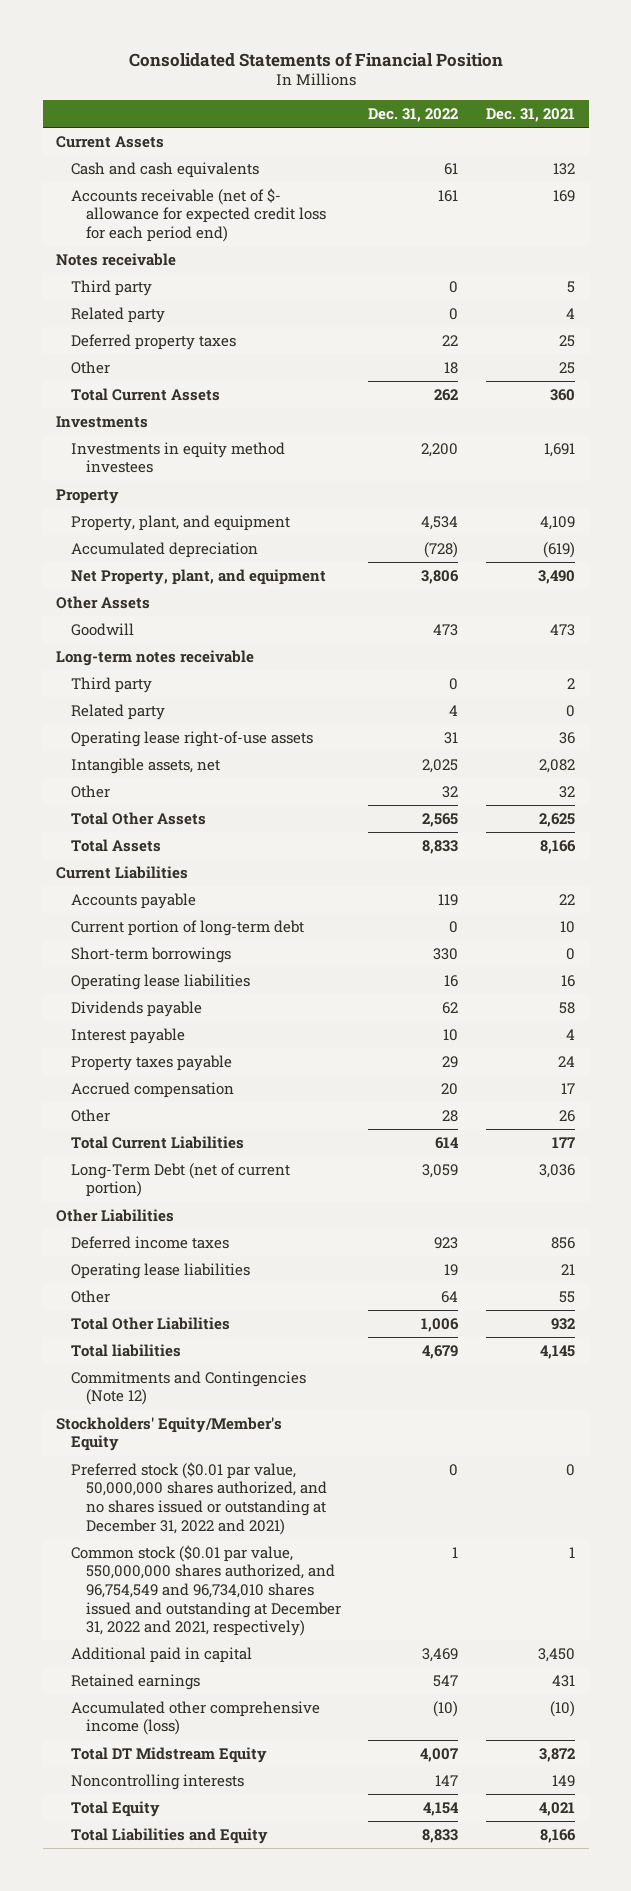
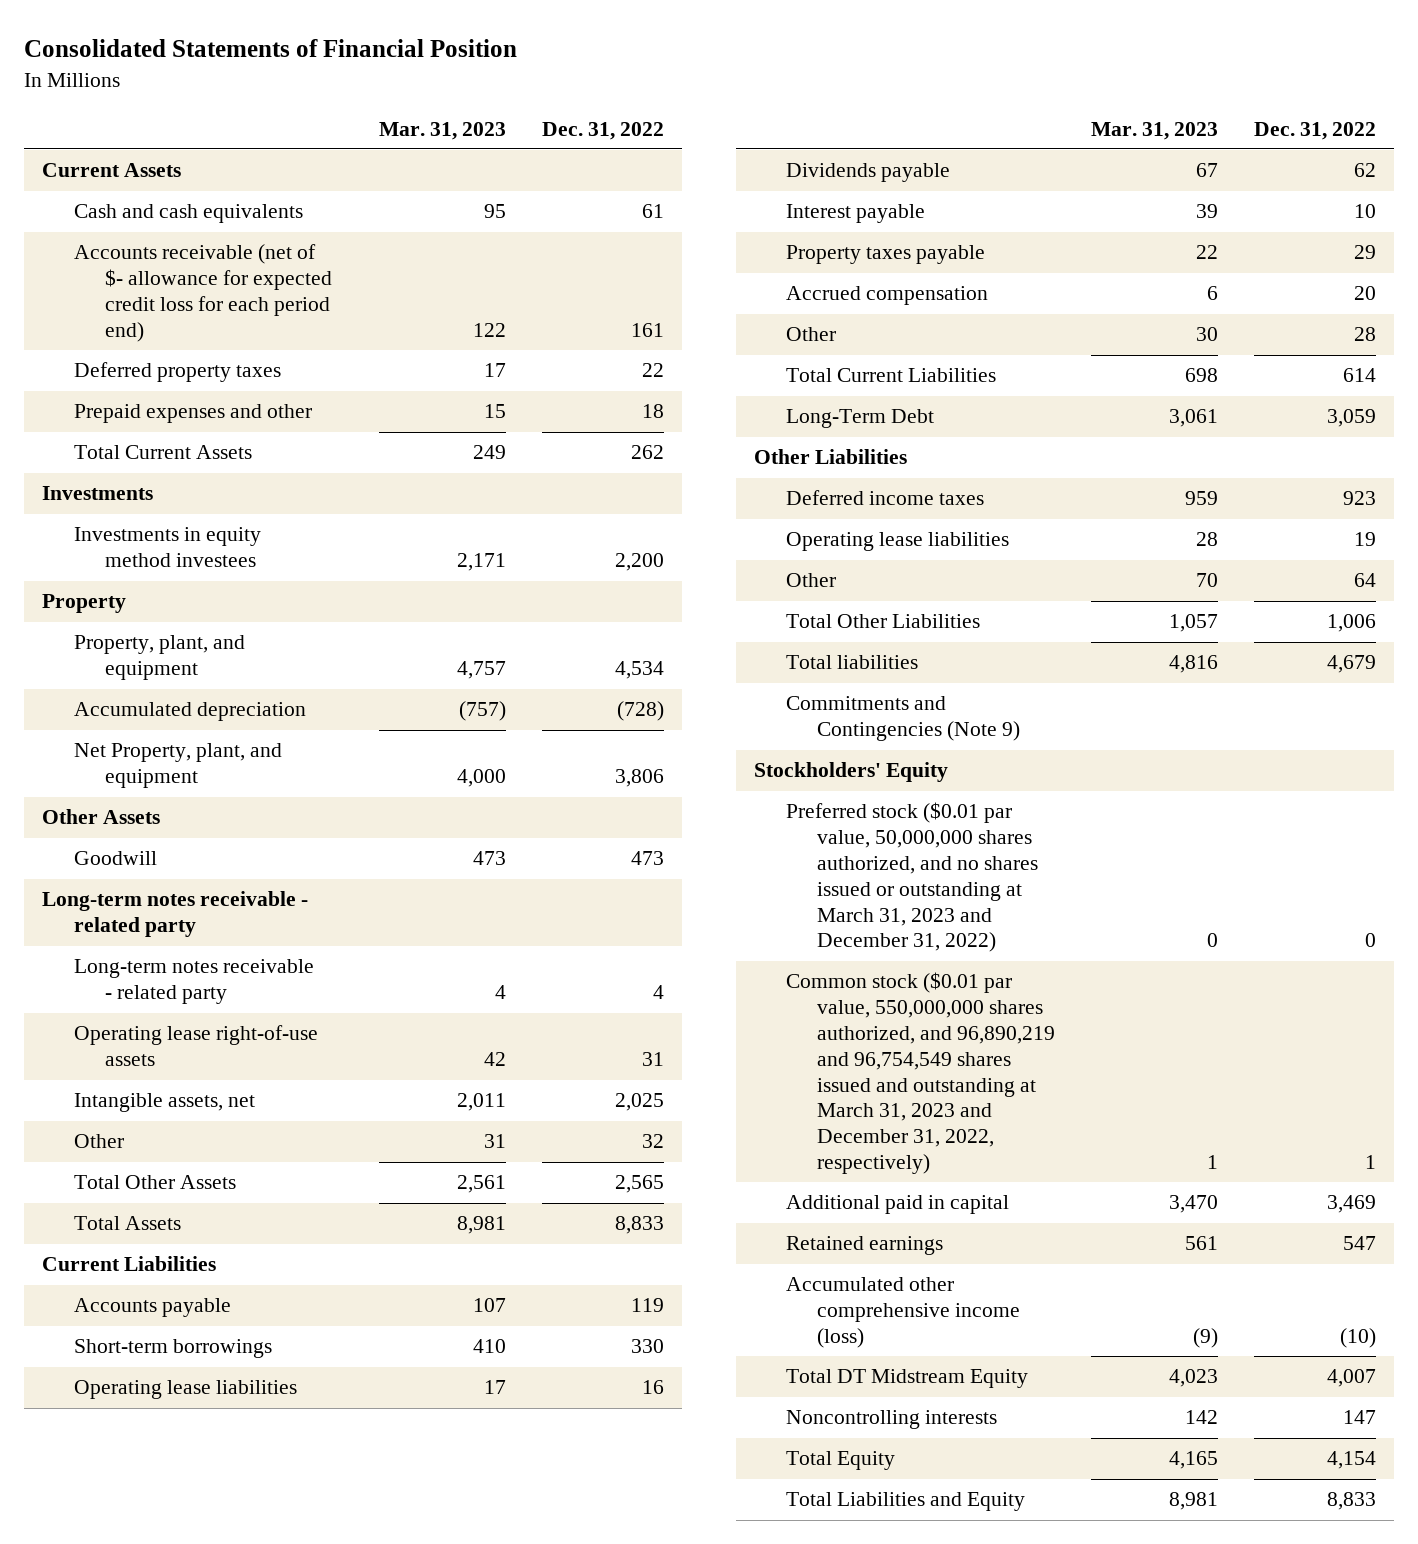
- | Dec. 31, 2022 | Dec. 31, 2021
+ | Mar. 31, 2023 | Dec. 31, 2022
- Notes receivable
- Third party | 0 | 5
- Related party | 0 | 4
- Other | 18 | 25
+ Prepaid expenses and other | 15 | 18
- Long-term notes receivable
- Third party | 0 | 2
- Related party | 4 | 0
+ Long-term notes receivable - related party
+ Long-term notes receivable - related party | 4 | 4
- Current portion of long-term debt | 0 | 10
- Long-Term Debt (net of current portion) | 3,059 | 3,036
+ Long-Term Debt | 3,061 | 3,059
- Commitments and Contingencies (Note 12)
- Stockholders' Equity/Member's Equity
- Preferred stock ($0.01 par value, 50,000,000 shares authorized, and no shares issued or outstanding at December 31, 2022 and 2021) | 0 | 0
- Common stock ($0.01 par value, 550,000,000 shares authorized, and 96,754,549 and 96,734,010 shares issued and outstanding at December 31, 2022 and 2021, respectively) | 1 | 1
+ Commitments and Contingencies (Note 9)
+ Stockholders' Equity
+ Preferred stock ($0.01 par value, 50,000,000 shares authorized, and no shares issued or outstanding at March 31, 2023 and December 31, 2022) | 0 | 0
+ Common stock ($0.01 par value, 550,000,000 shares authorized, and 96,890,219 and 96,754,549 shares issued and outstanding at March 31, 2023 and December 31, 2022, respectively) | 1 | 1

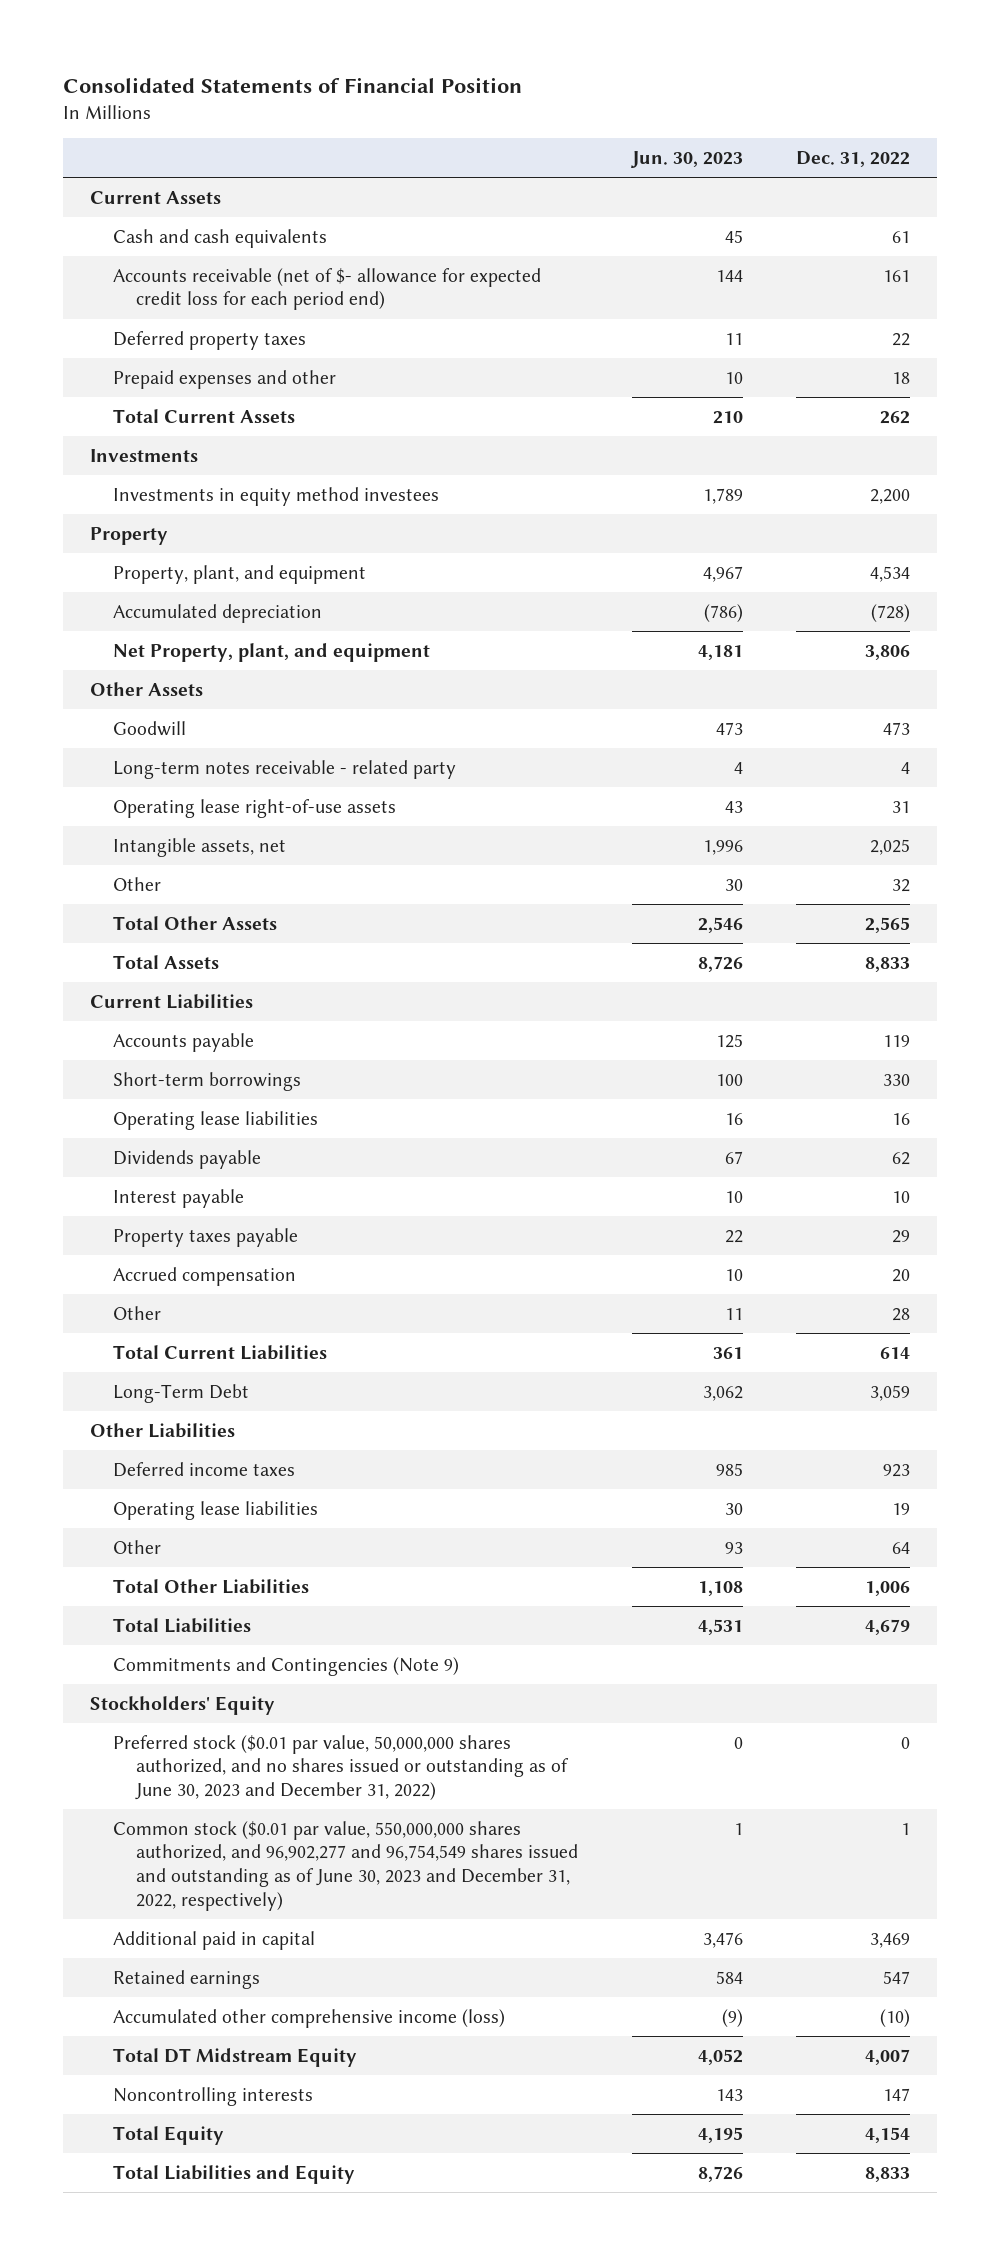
- | Mar. 31, 2023 | Dec. 31, 2022
+ | Jun. 30, 2023 | Dec. 31, 2022
- Long-term notes receivable - related party
- Total liabilities | 4,816 | 4,679
+ Total Liabilities | 4,531 | 4,679
- Preferred stock ($0.01 par value, 50,000,000 shares authorized, and no shares issued or outstanding at March 31, 2023 and December 31, 2022) | 0 | 0
- Common stock ($0.01 par value, 550,000,000 shares authorized, and 96,890,219 and 96,754,549 shares issued and outstanding at March 31, 2023 and December 31, 2022, respectively) | 1 | 1
+ Preferred stock ($0.01 par value, 50,000,000 shares authorized, and no shares issued or outstanding as of June 30, 2023 and December 31, 2022) | 0 | 0
+ Common stock ($0.01 par value, 550,000,000 shares authorized, and 96,902,277 and 96,754,549 shares issued and outstanding as of June 30, 2023 and December 31, 2022, respectively) | 1 | 1

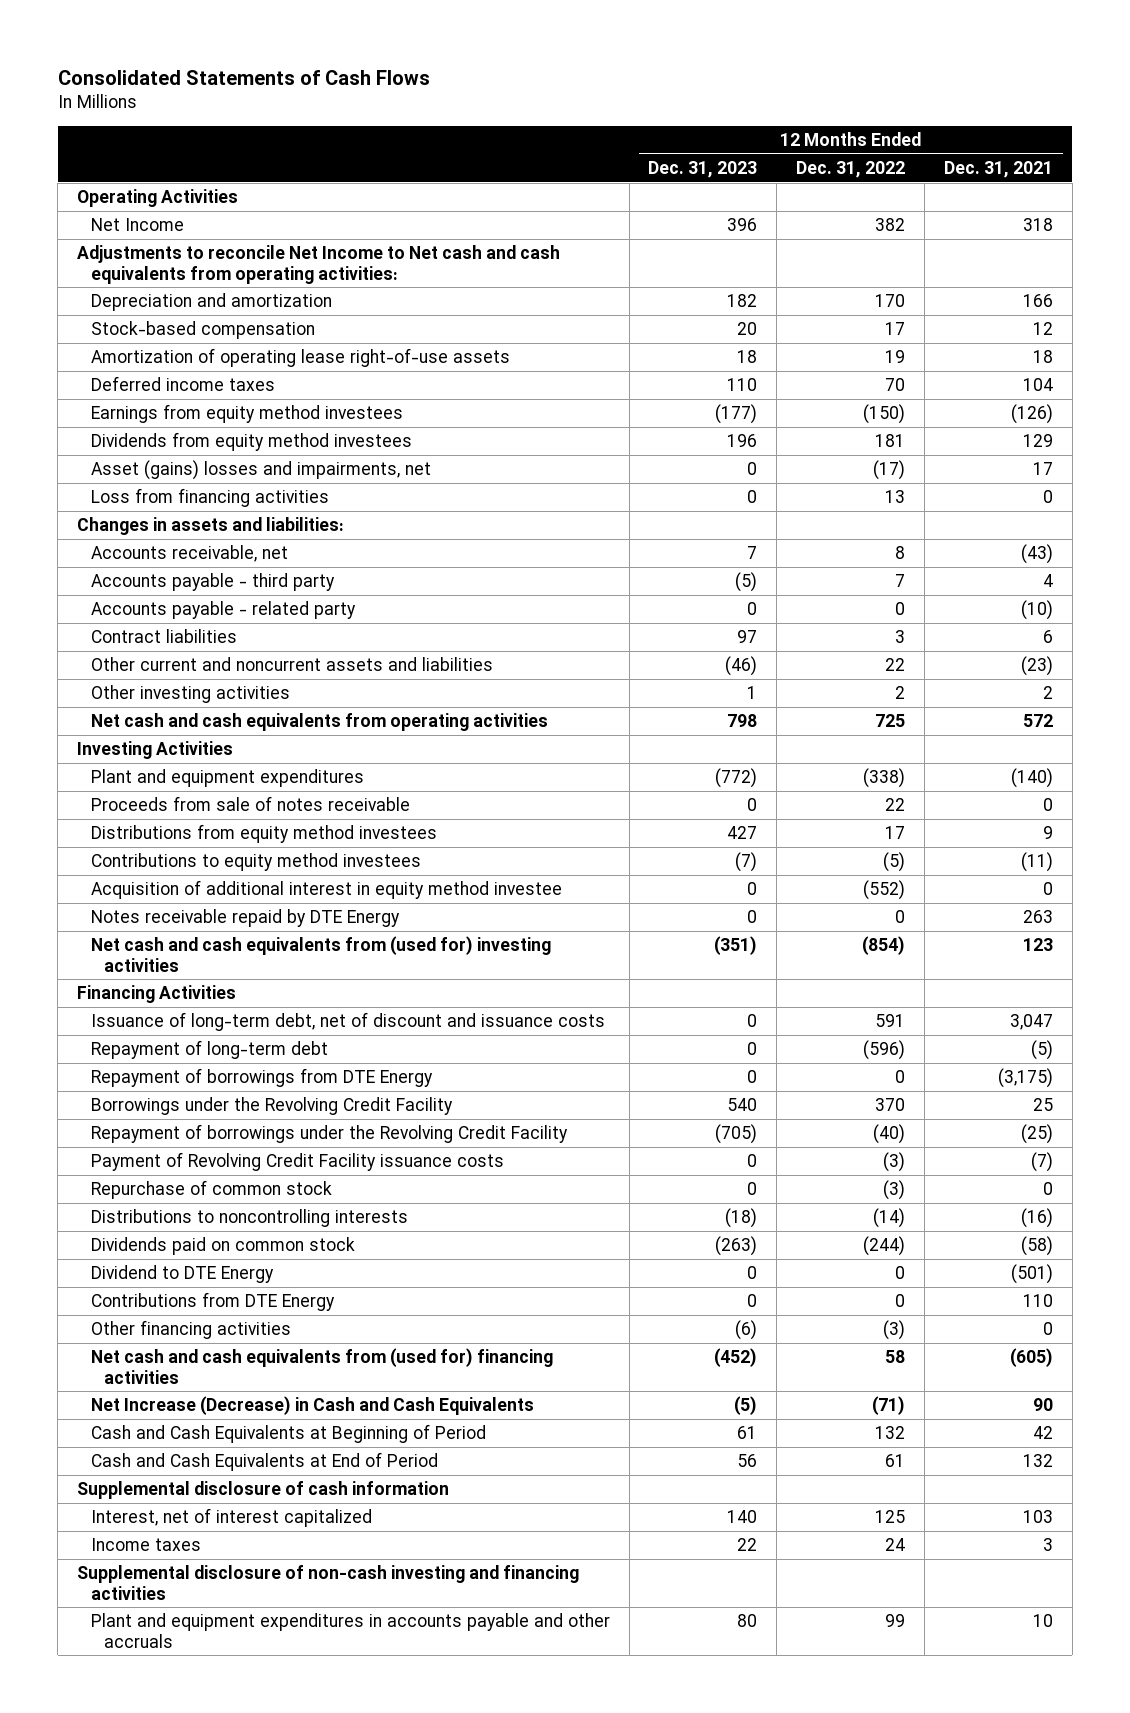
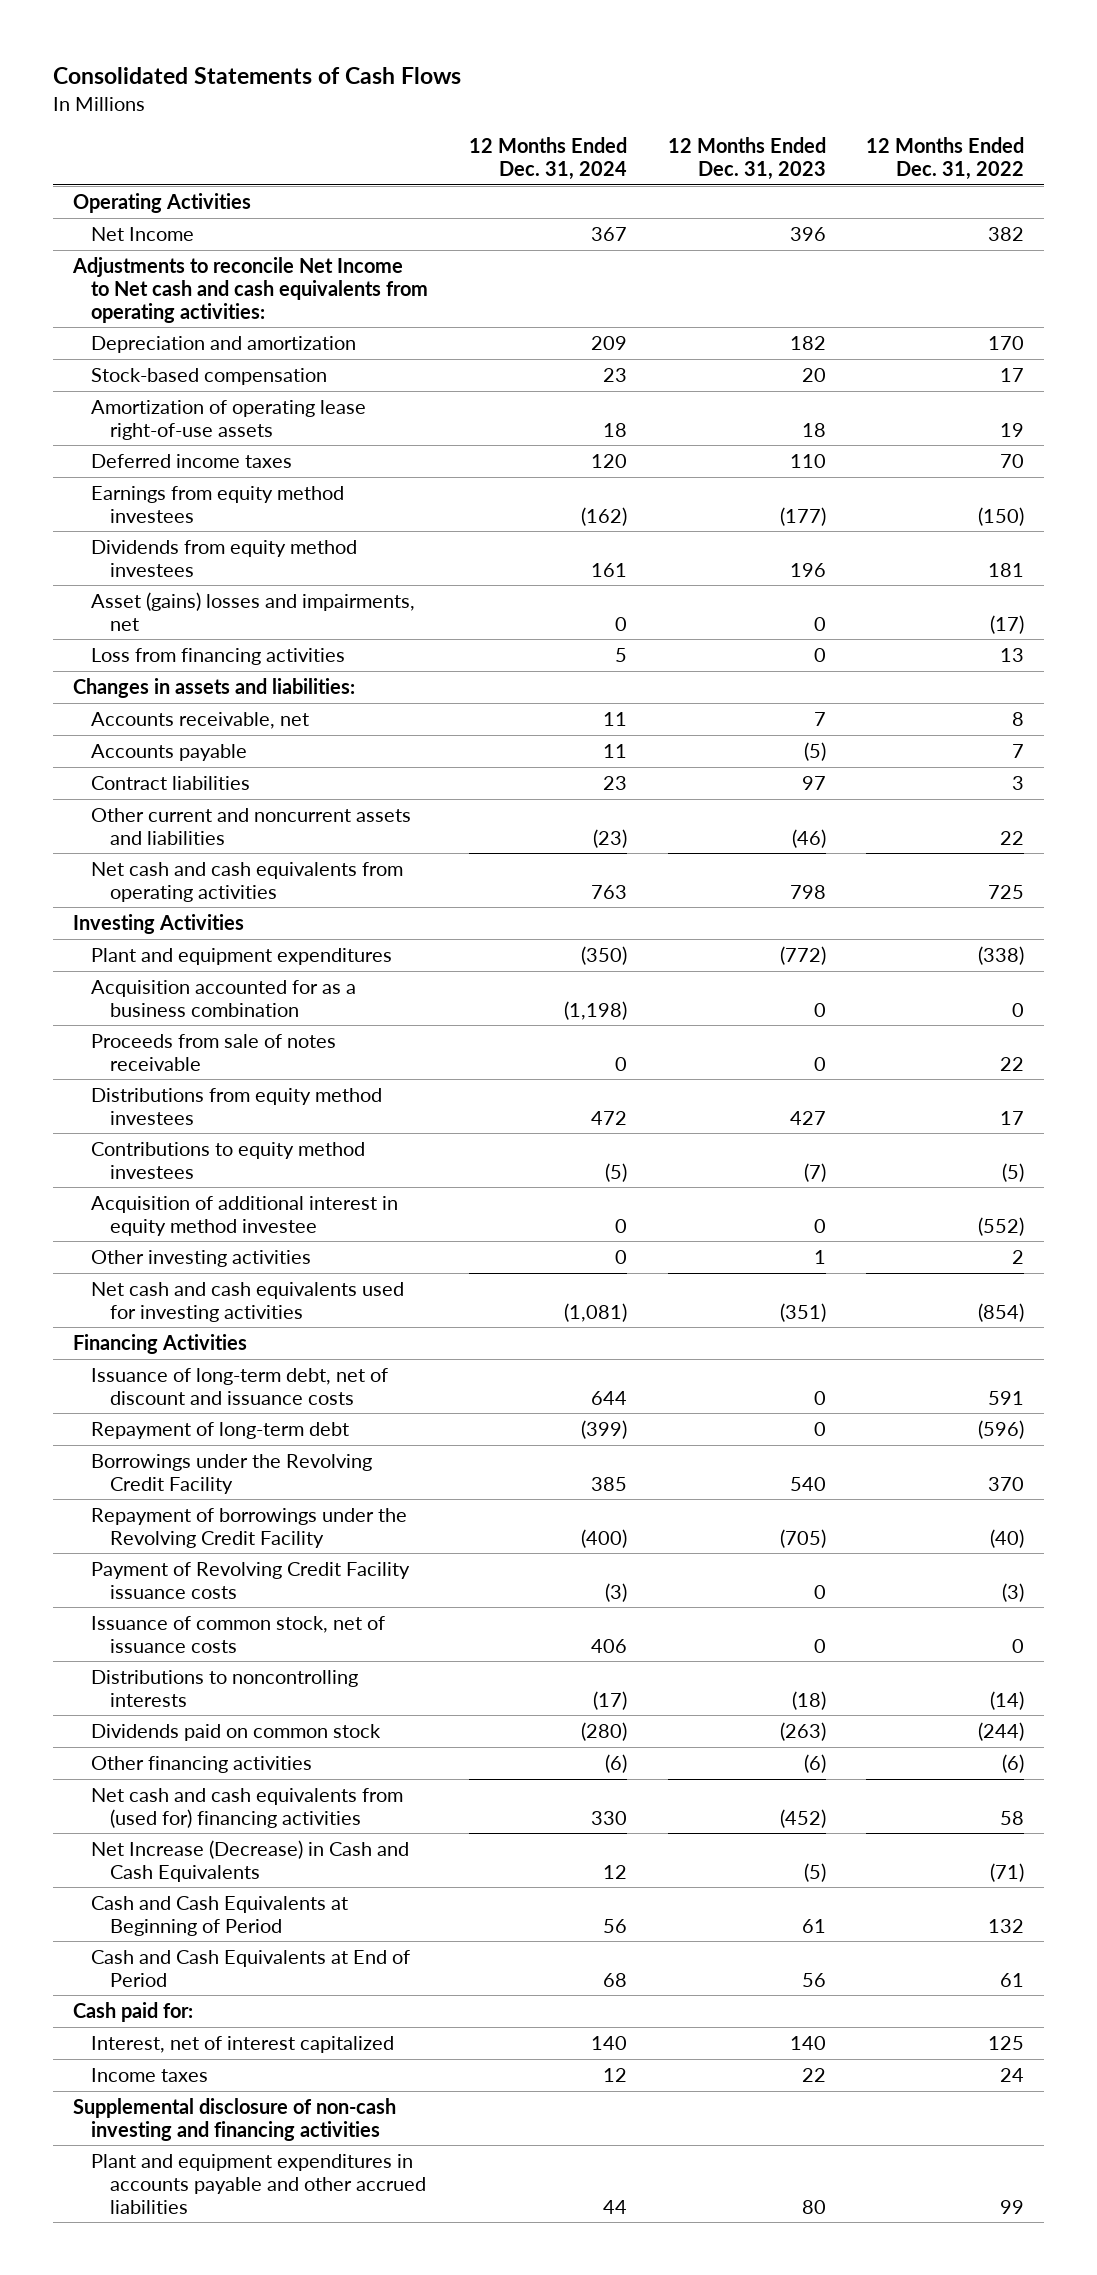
- | 12 Months Ended Dec. 31, 2023 | 12 Months Ended Dec. 31, 2022 | 12 Months Ended Dec. 31, 2021
+ | 12 Months Ended Dec. 31, 2024 | 12 Months Ended Dec. 31, 2023 | 12 Months Ended Dec. 31, 2022
- Accounts payable - third party | (5) | 7 | 4
- Accounts payable - related party | 0 | 0 | (10)
+ Accounts payable | 11 | (5) | 7
+ Acquisition accounted for as a business combination | (1,198) | 0 | 0
- Notes receivable repaid by DTE Energy | 0 | 0 | 263
- Net cash and cash equivalents from (used for) investing activities | (351) | (854) | 123
moved down: Other investing activities | 0 | 1 | 2
+ Net cash and cash equivalents used for investing activities | (1,081) | (351) | (854)
- Repayment of borrowings from DTE Energy | 0 | 0 | (3,175)
- Repurchase of common stock | 0 | (3) | 0
+ Issuance of common stock, net of issuance costs | 406 | 0 | 0
- Dividend to DTE Energy | 0 | 0 | (501)
- Contributions from DTE Energy | 0 | 0 | 110
- Other financing activities | (6) | (3) | 0
+ Other financing activities | (6) | (6) | (6)
- Supplemental disclosure of cash information
+ Cash paid for:
- Plant and equipment expenditures in accounts payable and other accruals | 80 | 99 | 10
+ Plant and equipment expenditures in accounts payable and other accrued liabilities | 44 | 80 | 99

